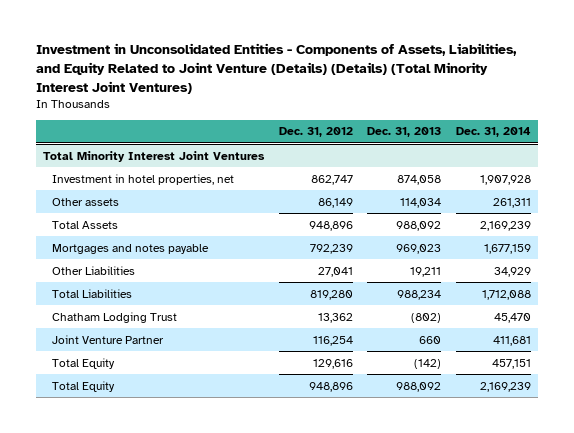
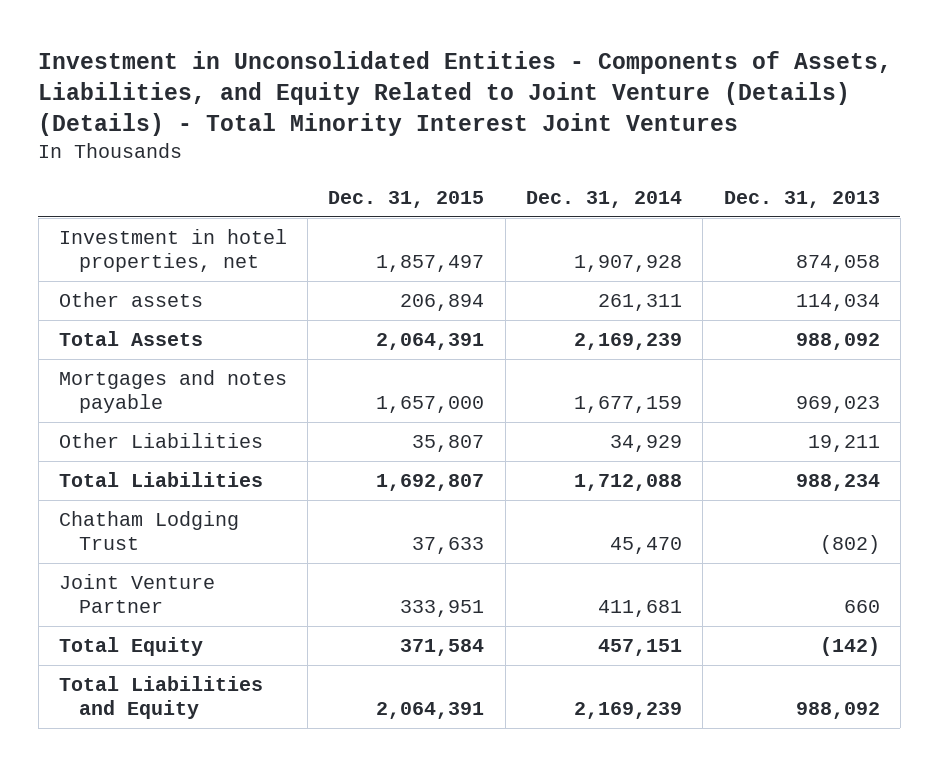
- Investment in Unconsolidated Entities - Components of Assets, Liabilities, and Equity Related to Joint Venture (Details) (Details) (Total Minority Interest Joint Ventures)
+ Investment in Unconsolidated Entities - Components of Assets, Liabilities, and Equity Related to Joint Venture (Details) (Details) - Total Minority Interest Joint Ventures
- | Dec. 31, 2012 | Dec. 31, 2013 | Dec. 31, 2014
+ | Dec. 31, 2015 | Dec. 31, 2014 | Dec. 31, 2013
- Total Minority Interest Joint Ventures
- Total Equity | 948,896 | 988,092 | 2,169,239
+ Total Liabilities and Equity | 2,064,391 | 2,169,239 | 988,092

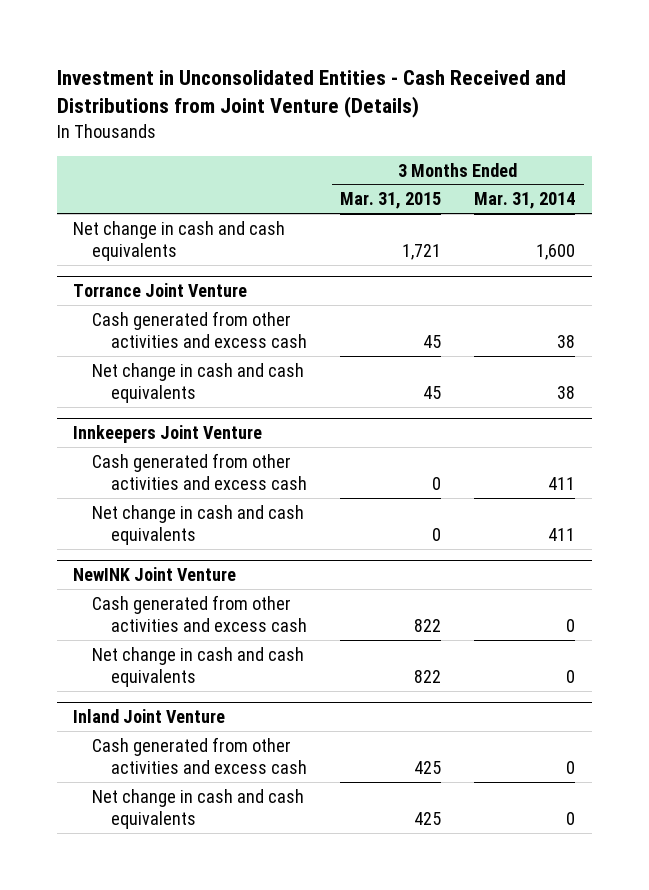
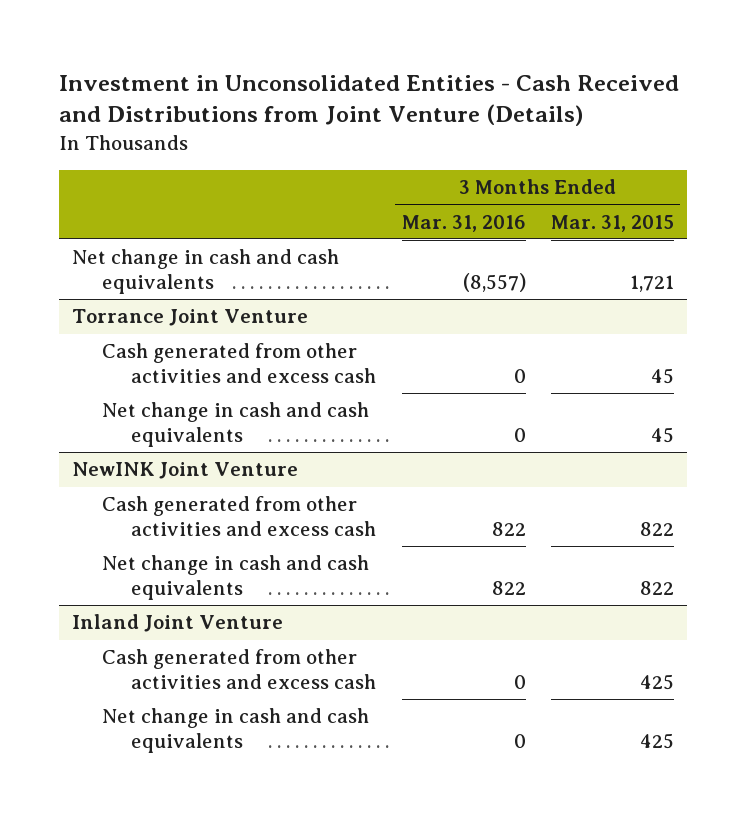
- | 3 Months Ended Mar. 31, 2015 | 3 Months Ended Mar. 31, 2014
+ | 3 Months Ended Mar. 31, 2016 | 3 Months Ended Mar. 31, 2015
- Innkeepers Joint Venture
- Cash generated from other activities and excess cash | 0 | 411
- Net change in cash and cash equivalents | 0 | 411

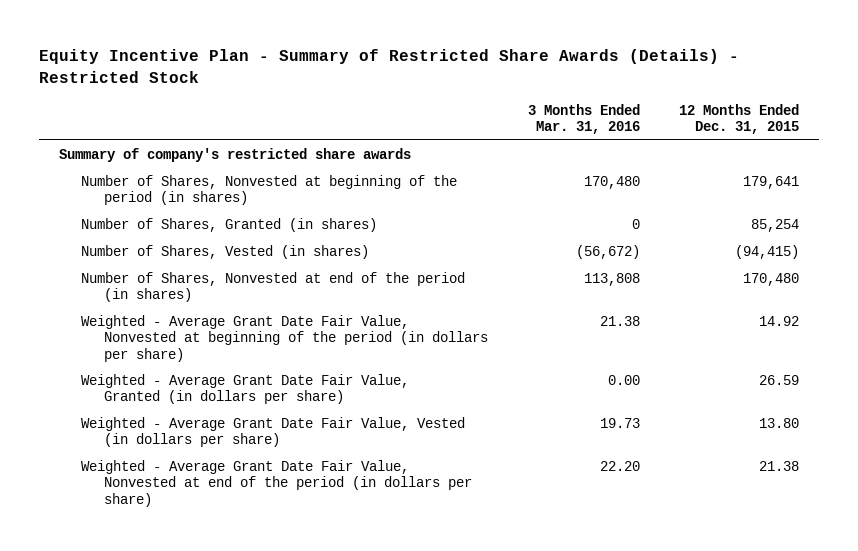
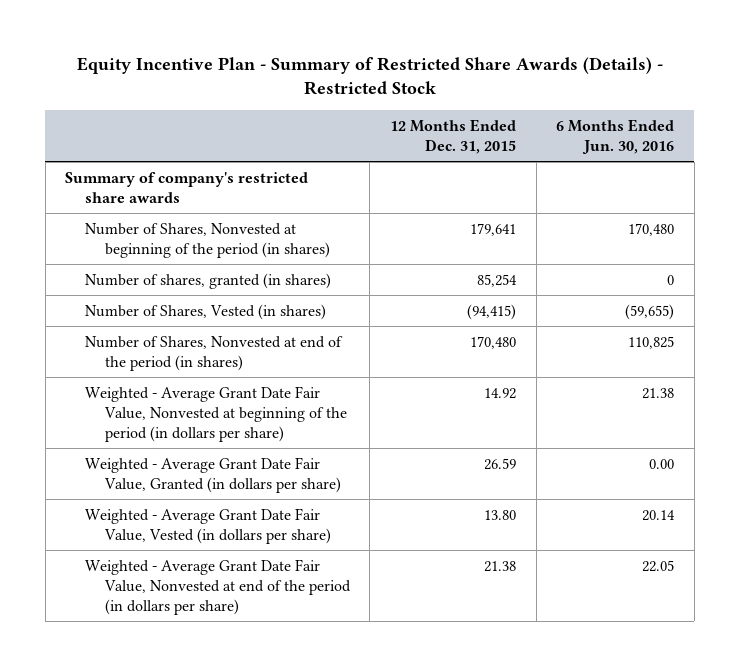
- | 3 Months Ended Mar. 31, 2016 | 12 Months Ended Dec. 31, 2015
+ | 12 Months Ended Dec. 31, 2015 | 6 Months Ended Jun. 30, 2016
- Number of Shares, Granted (in shares) | 0 | 85,254
+ Number of shares, granted (in shares) | 85,254 | 0

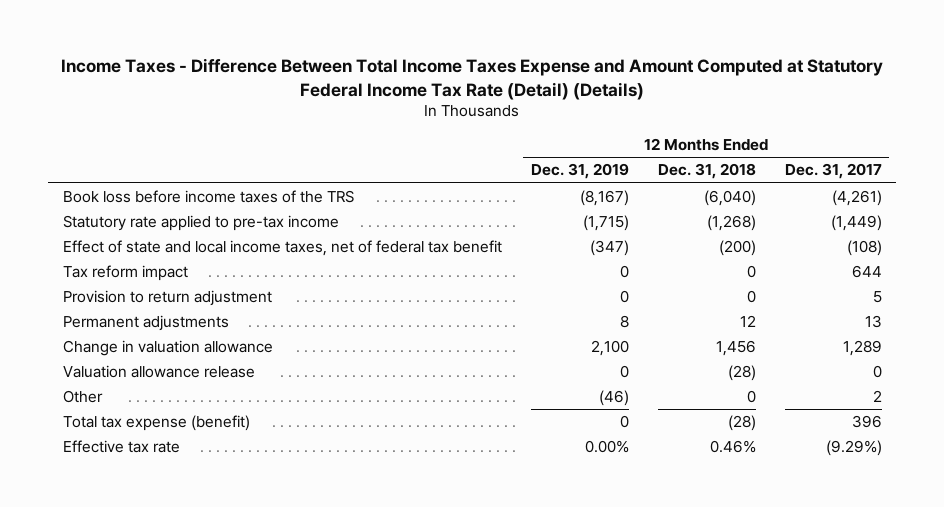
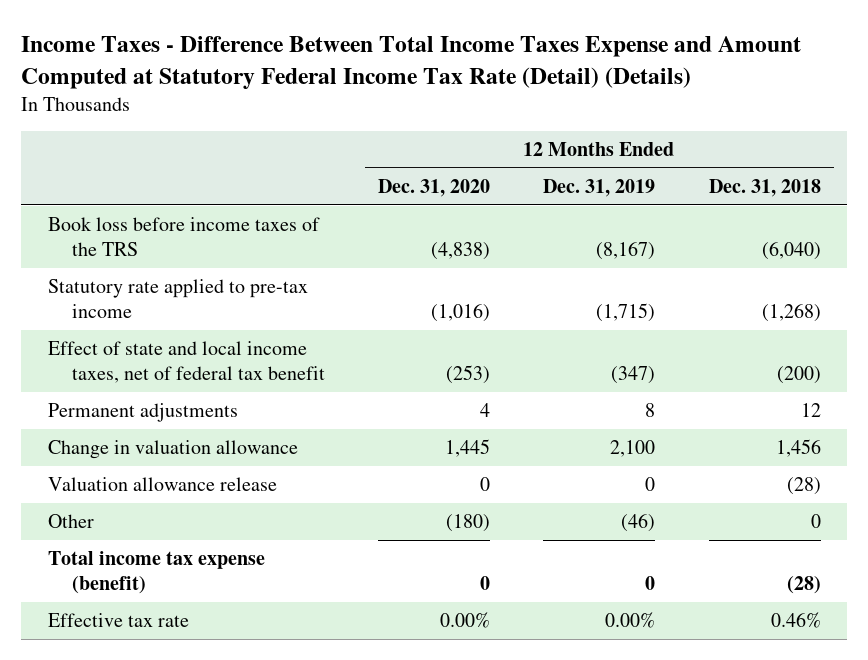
- | 12 Months Ended Dec. 31, 2019 | 12 Months Ended Dec. 31, 2018 | 12 Months Ended Dec. 31, 2017
+ | 12 Months Ended Dec. 31, 2020 | 12 Months Ended Dec. 31, 2019 | 12 Months Ended Dec. 31, 2018
- Tax reform impact | 0 | 0 | 644
- Provision to return adjustment | 0 | 0 | 5
- Total tax expense (benefit) | 0 | (28) | 396
+ Total income tax expense (benefit) | 0 | 0 | (28)

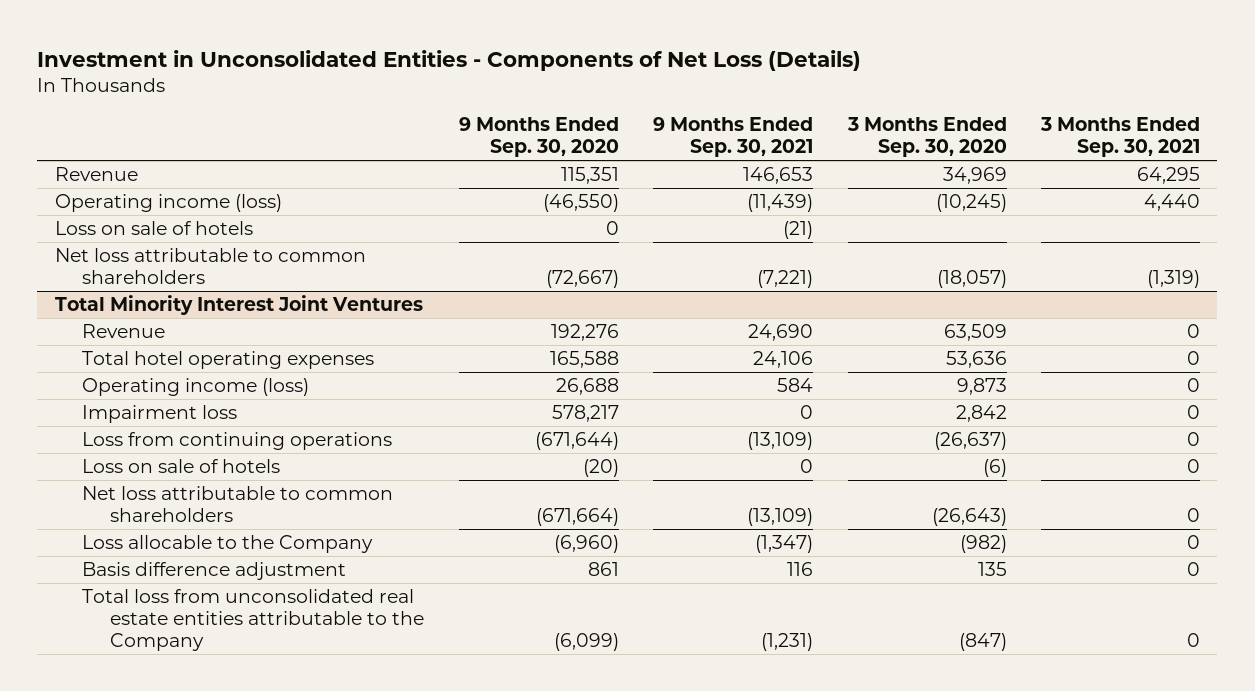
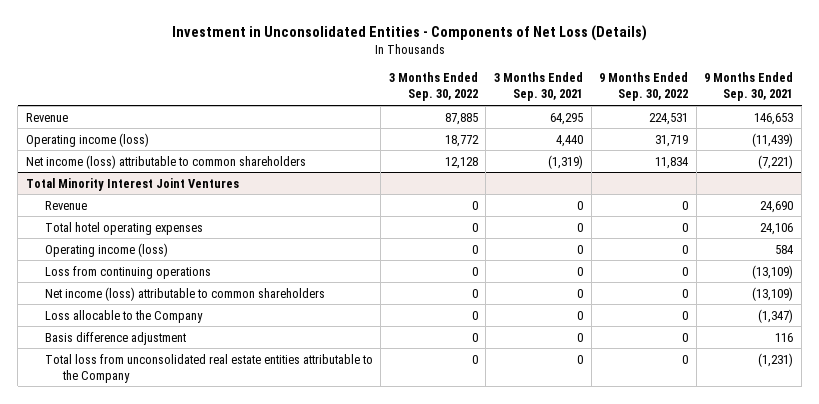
- | 9 Months Ended Sep. 30, 2020 | 9 Months Ended Sep. 30, 2021 | 3 Months Ended Sep. 30, 2020 | 3 Months Ended Sep. 30, 2021
+ | 3 Months Ended Sep. 30, 2022 | 3 Months Ended Sep. 30, 2021 | 9 Months Ended Sep. 30, 2022 | 9 Months Ended Sep. 30, 2021
- Loss on sale of hotels | 0 | (21) | |
- Net loss attributable to common shareholders | (72,667) | (7,221) | (18,057) | (1,319)
+ Net income (loss) attributable to common shareholders | 12,128 | (1,319) | 11,834 | (7,221)
@ Total Minority Interest Joint Ventures
- Impairment loss | 578,217 | 0 | 2,842 | 0
- Loss on sale of hotels | (20) | 0 | (6) | 0
- Net loss attributable to common shareholders | (671,664) | (13,109) | (26,643) | 0
+ Net income (loss) attributable to common shareholders | 0 | 0 | 0 | (13,109)

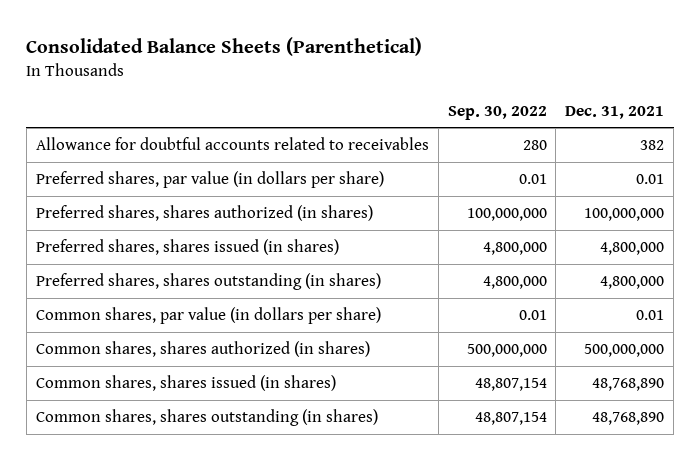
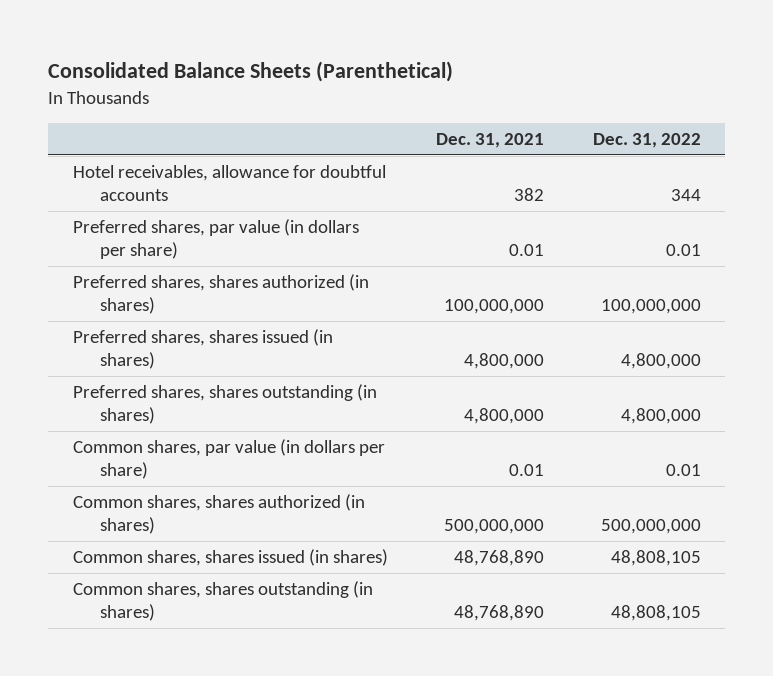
- | Sep. 30, 2022 | Dec. 31, 2021
+ | Dec. 31, 2021 | Dec. 31, 2022
- Allowance for doubtful accounts related to receivables | 280 | 382
+ Hotel receivables, allowance for doubtful accounts | 382 | 344

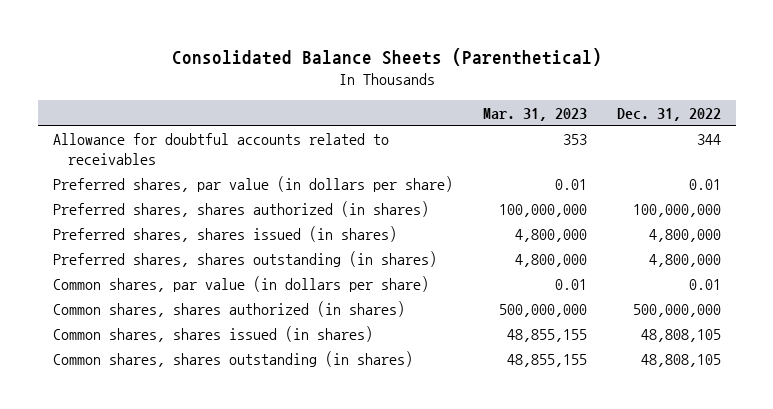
- | Dec. 31, 2021 | Dec. 31, 2022
+ | Mar. 31, 2023 | Dec. 31, 2022
- Hotel receivables, allowance for doubtful accounts | 382 | 344
+ Allowance for doubtful accounts related to receivables | 353 | 344

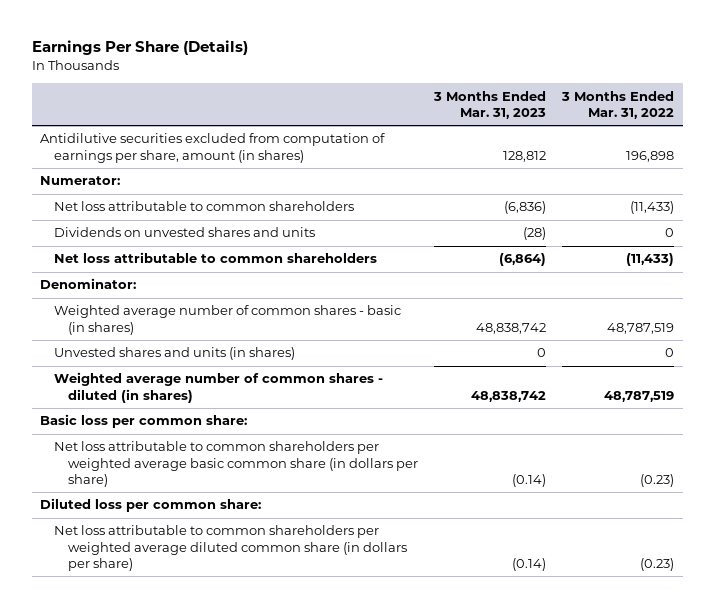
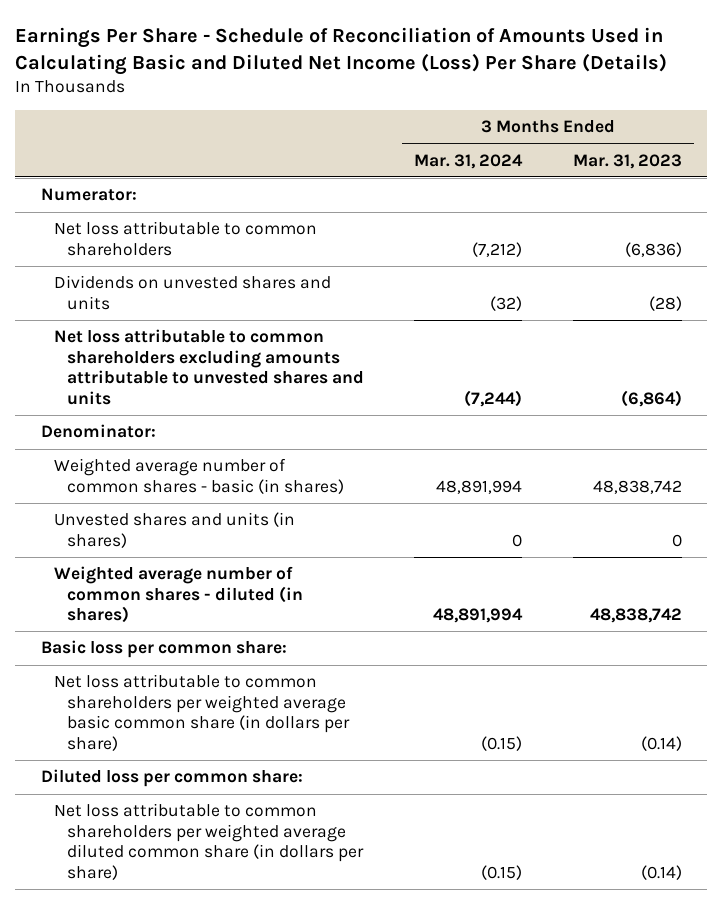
- Earnings Per Share (Details)
+ Earnings Per Share - Schedule of Reconciliation of Amounts Used in Calculating Basic and Diluted Net Income (Loss) Per Share (Details)
- | 3 Months Ended Mar. 31, 2023 | 3 Months Ended Mar. 31, 2022
+ | 3 Months Ended Mar. 31, 2024 | 3 Months Ended Mar. 31, 2023
- Antidilutive securities excluded from computation of earnings per share, amount (in shares) | 128,812 | 196,898
- Net loss attributable to common shareholders | (6,864) | (11,433)
+ Net loss attributable to common shareholders excluding amounts attributable to unvested shares and units | (7,244) | (6,864)

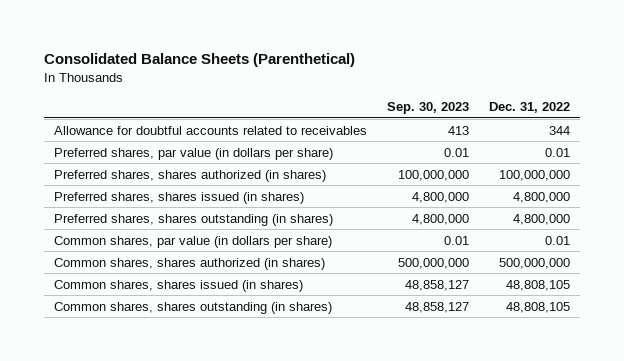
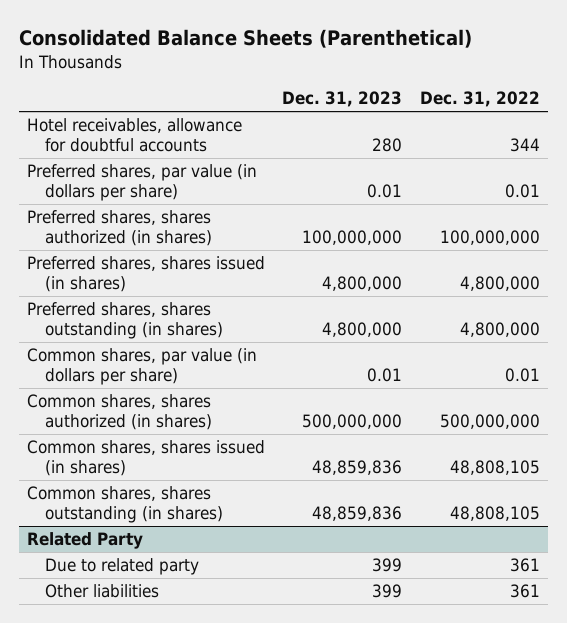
- | Sep. 30, 2023 | Dec. 31, 2022
+ | Dec. 31, 2023 | Dec. 31, 2022
- Allowance for doubtful accounts related to receivables | 413 | 344
+ Hotel receivables, allowance for doubtful accounts | 280 | 344
+ Related Party
+ Due to related party | 399 | 361
+ Other liabilities | 399 | 361

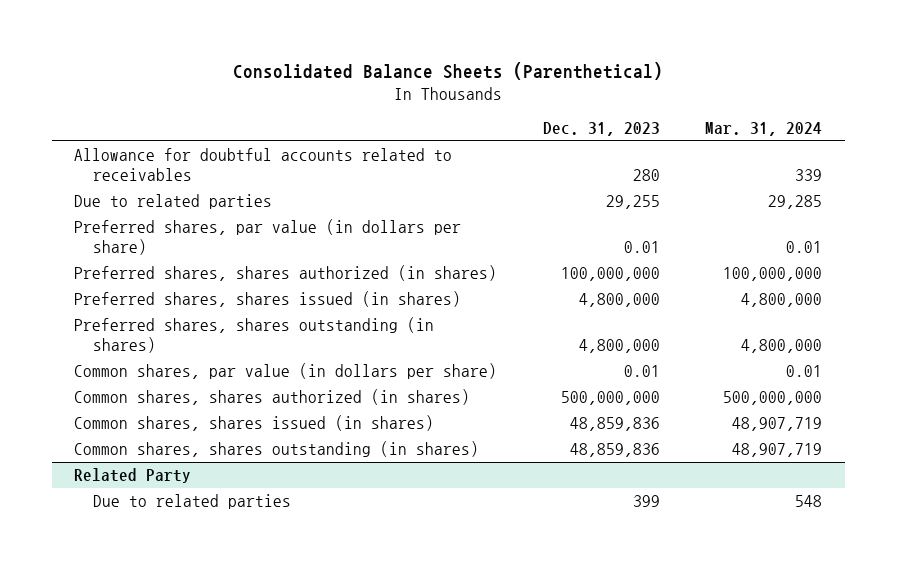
- | Dec. 31, 2023 | Dec. 31, 2022
+ | Dec. 31, 2023 | Mar. 31, 2024
- Hotel receivables, allowance for doubtful accounts | 280 | 344
+ Allowance for doubtful accounts related to receivables | 280 | 339
+ Due to related parties | 29,255 | 29,285
@ Related Party
- Due to related party | 399 | 361
- Other liabilities | 399 | 361
+ Due to related parties | 399 | 548

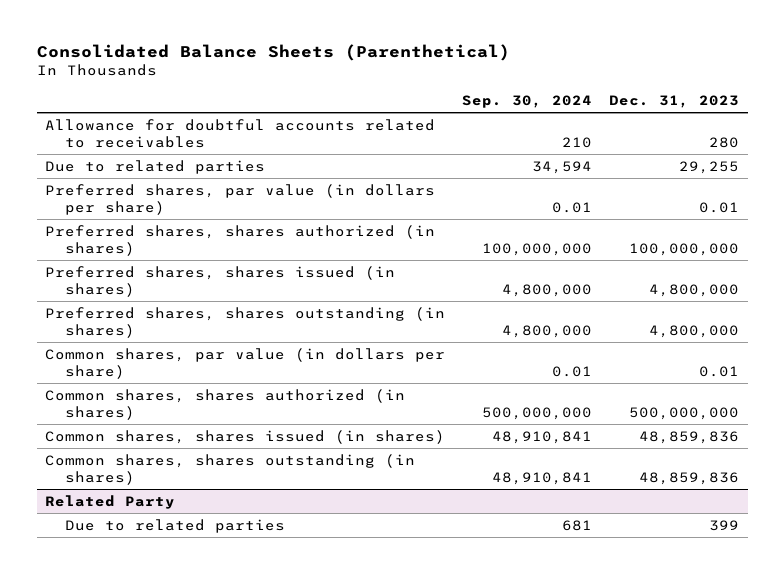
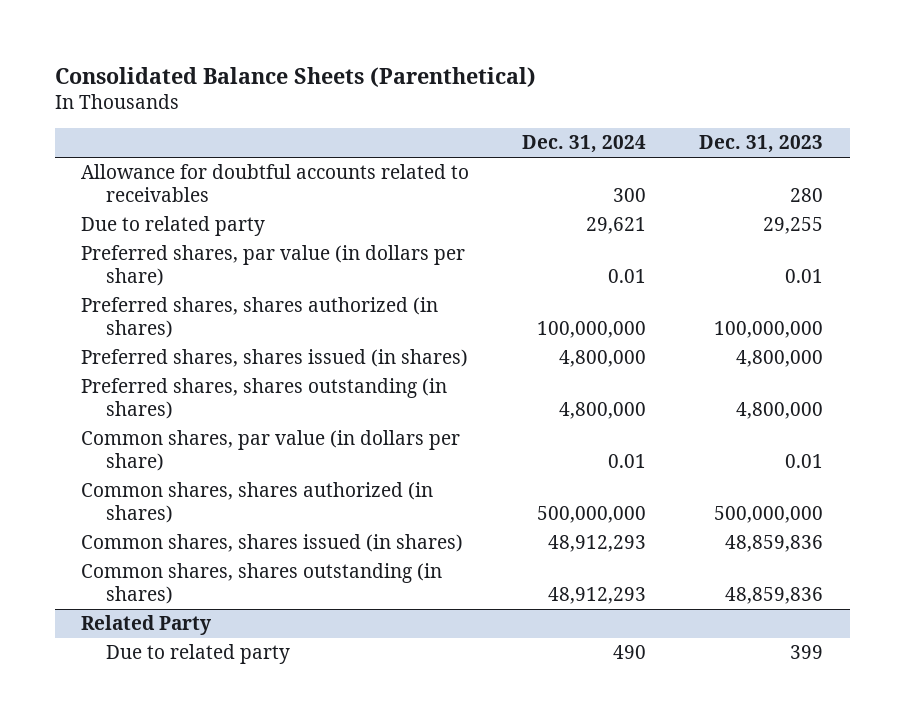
- | Sep. 30, 2024 | Dec. 31, 2023
+ | Dec. 31, 2024 | Dec. 31, 2023
- Due to related parties | 34,594 | 29,255
+ Due to related party | 29,621 | 29,255
@ Related Party
- Due to related parties | 681 | 399
+ Due to related party | 490 | 399

